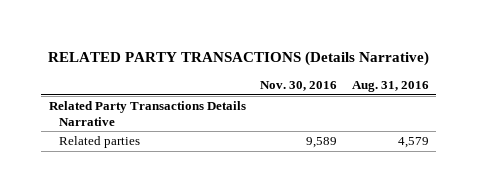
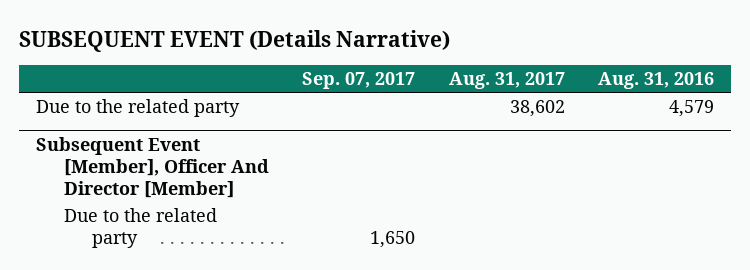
- RELATED PARTY TRANSACTIONS (Details Narrative)
+ SUBSEQUENT EVENT (Details Narrative)
- | Nov. 30, 2016 | Aug. 31, 2016
+ | Sep. 07, 2017 | Aug. 31, 2017 | Aug. 31, 2016
- Related Party Transactions Details Narrative
- Related parties | 9,589 | 4,579
+ Due to the related party | | 38,602 | 4,579
+ Subsequent Event [Member], Officer And Director [Member]
+ Due to the related party | 1,650 | |

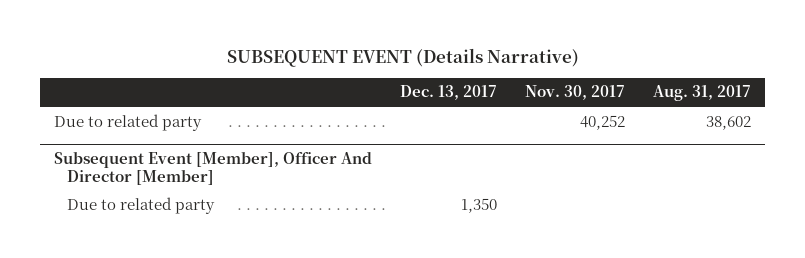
- | Sep. 07, 2017 | Aug. 31, 2017 | Aug. 31, 2016
+ | Dec. 13, 2017 | Nov. 30, 2017 | Aug. 31, 2017
- Due to the related party | | 38,602 | 4,579
+ Due to related party | | 40,252 | 38,602
@ Subsequent Event [Member], Officer And Director [Member]
- Due to the related party | 1,650 | |
+ Due to related party | 1,350 | |

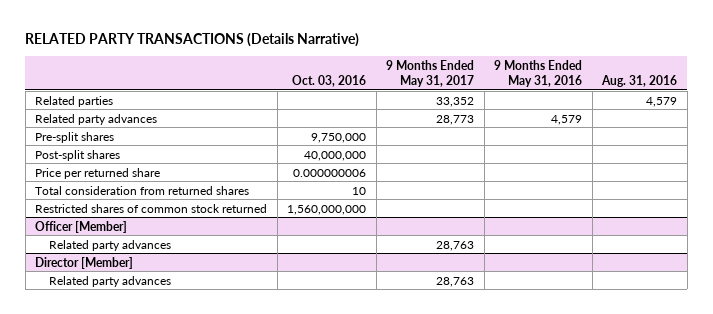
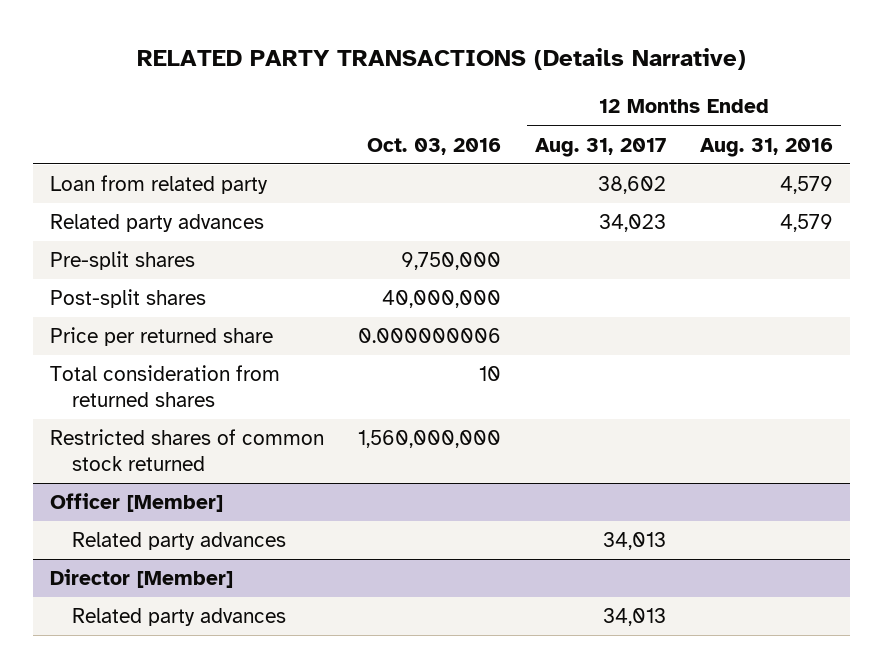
- | Oct. 03, 2016 | 9 Months Ended May 31, 2017 | 9 Months Ended May 31, 2016 | Aug. 31, 2016
+ | Oct. 03, 2016 | 12 Months Ended Aug. 31, 2017 | 12 Months Ended Aug. 31, 2016
- Related parties | | 33,352 | | 4,579
+ Loan from related party | | 38,602 | 4,579

